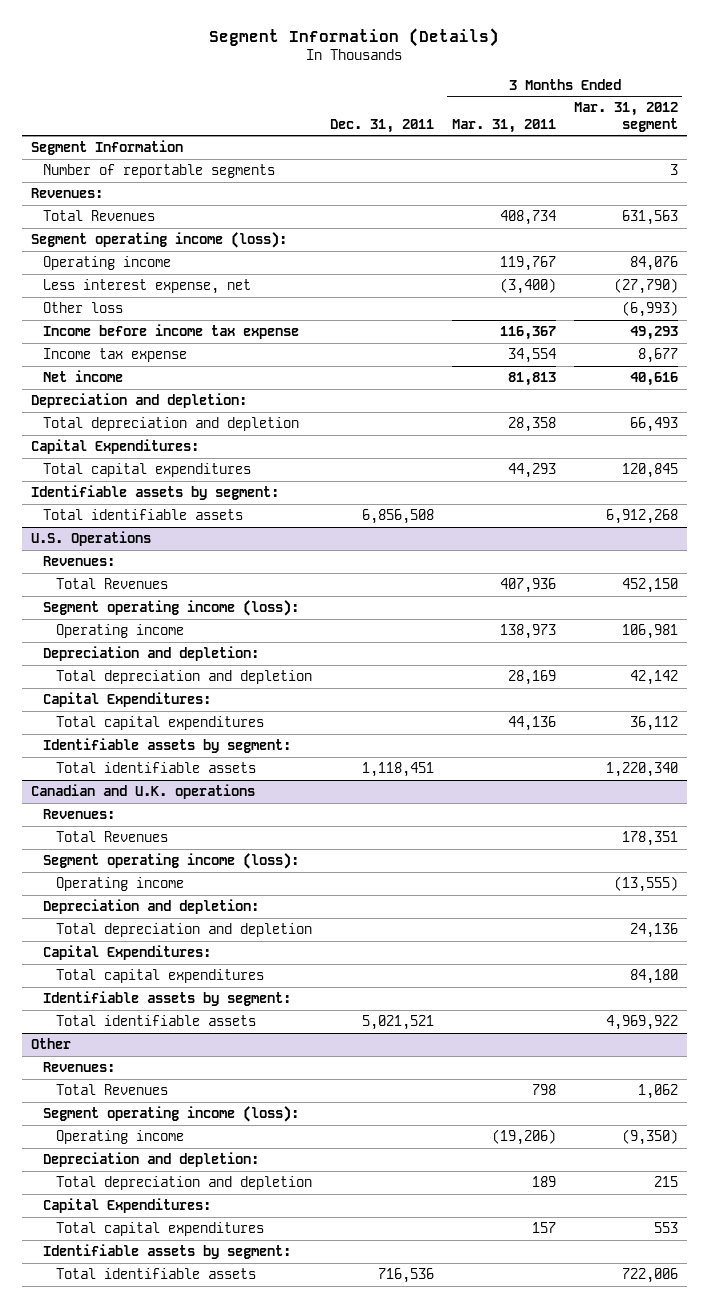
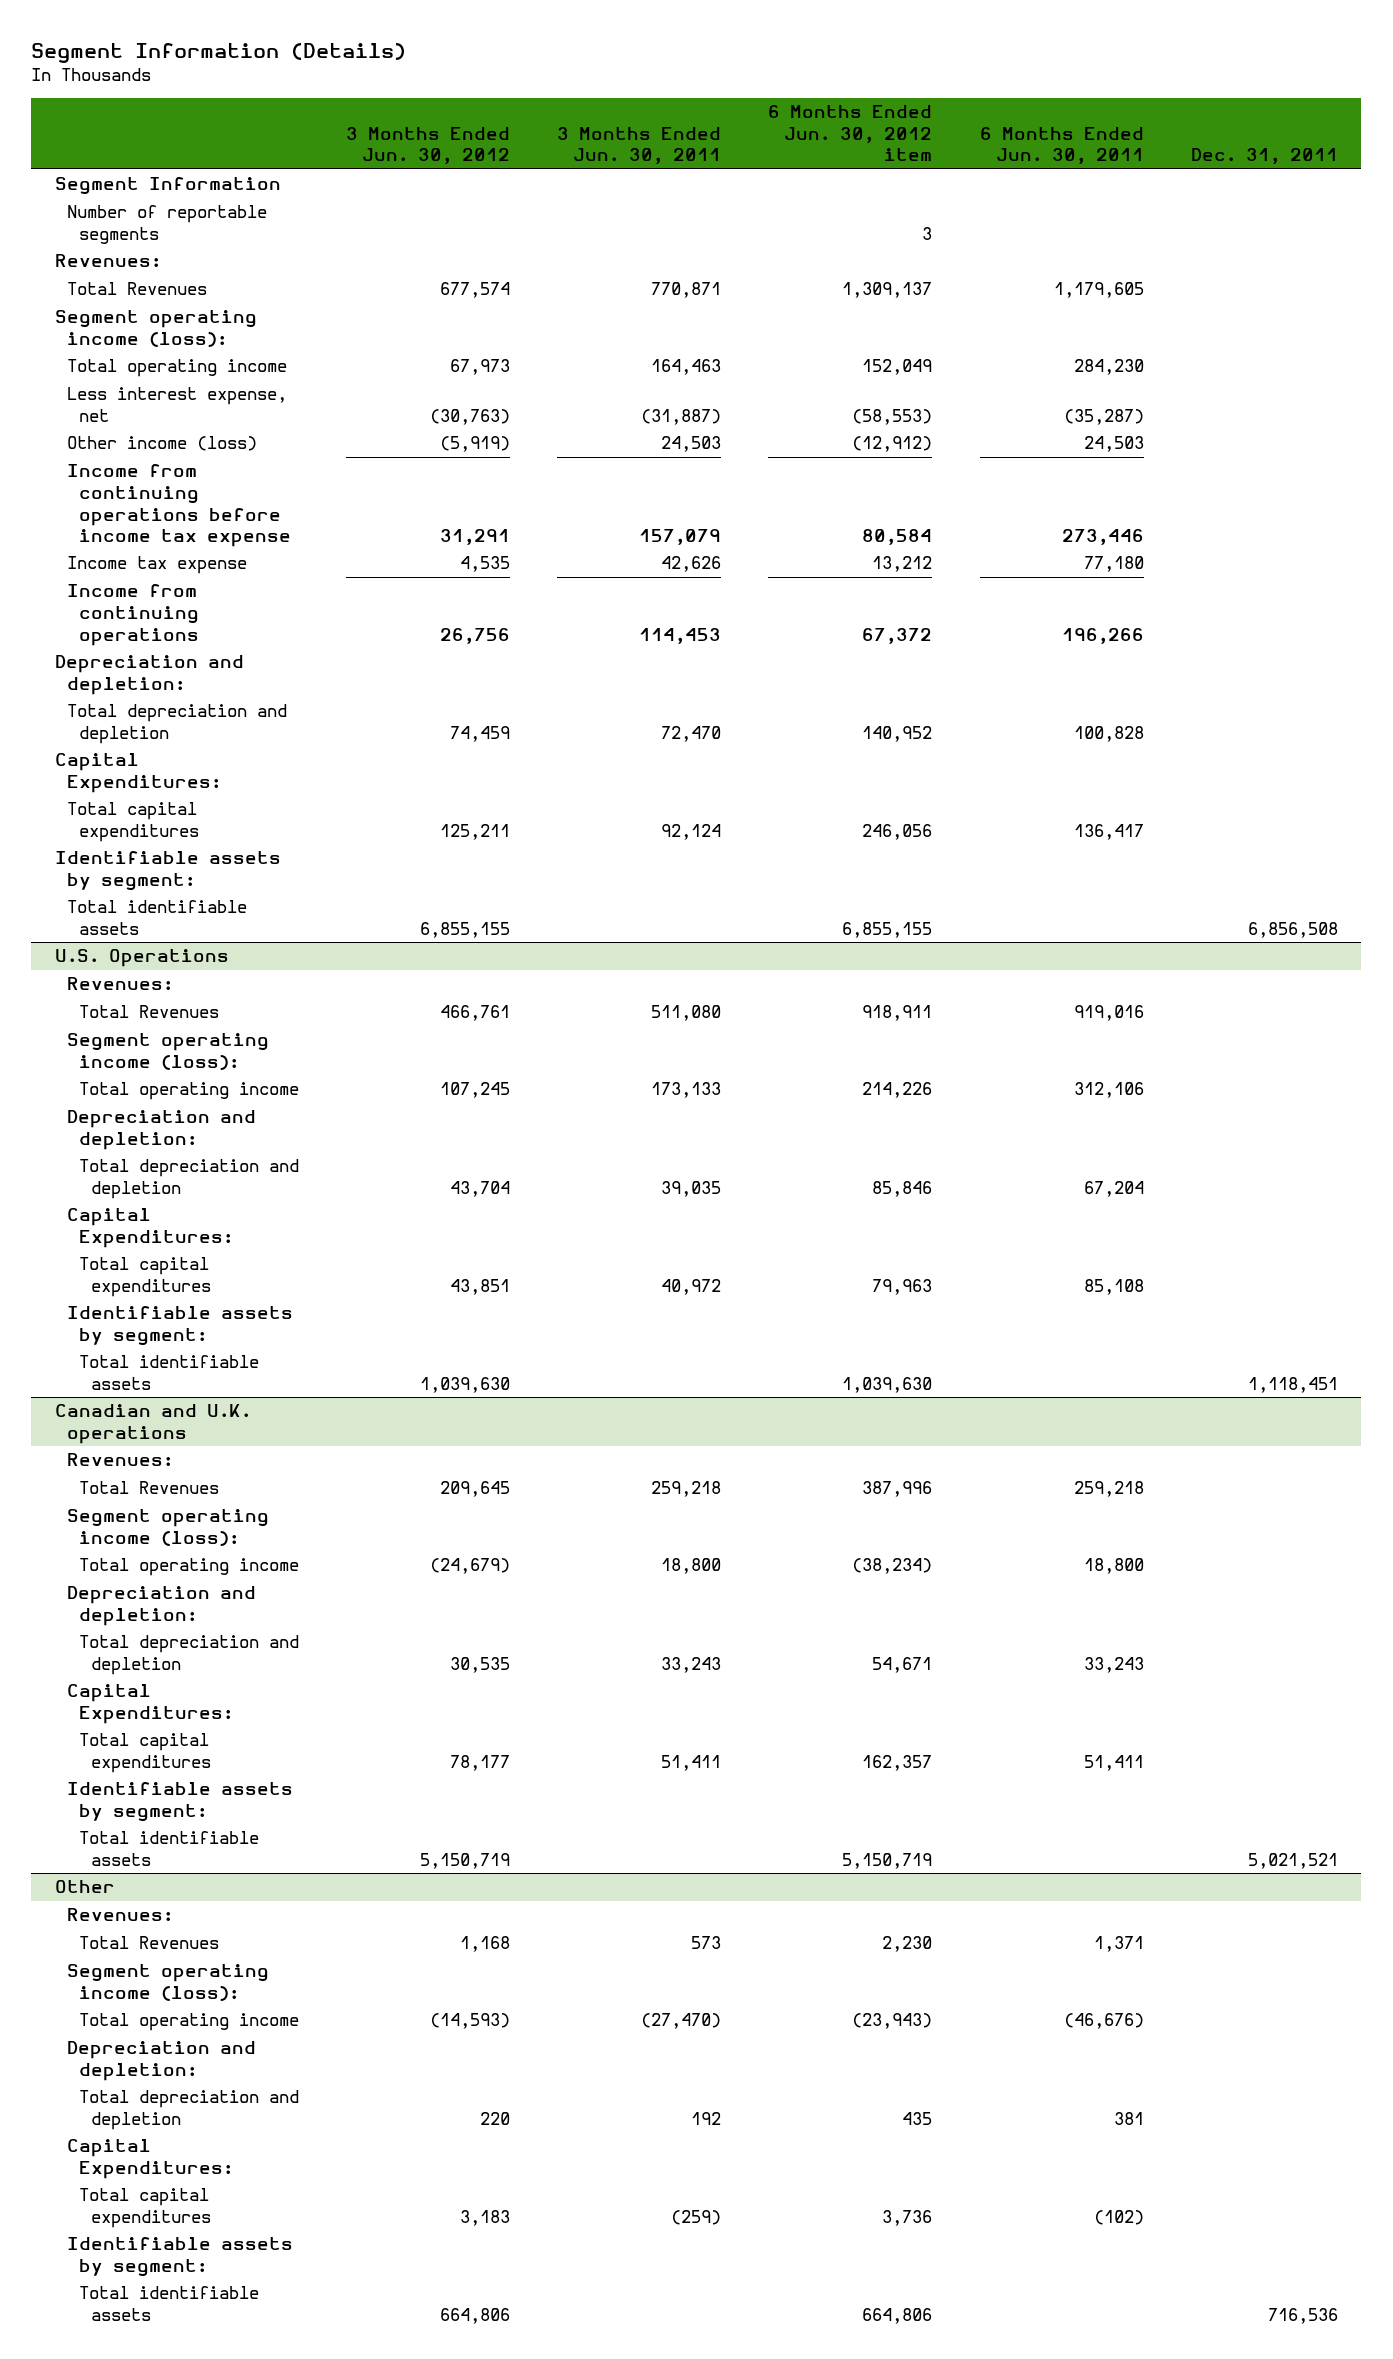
- | Dec. 31, 2011 | 3 Months Ended Mar. 31, 2011 | 3 Months Ended Mar. 31, 2012 segment
+ | 3 Months Ended Jun. 30, 2012 | 3 Months Ended Jun. 30, 2011 | 6 Months Ended Jun. 30, 2012 item | 6 Months Ended Jun. 30, 2011 | Dec. 31, 2011
- Operating income | | 119,767 | 84,076
+ Total operating income | 67,973 | 164,463 | 152,049 | 284,230 |
- Other loss | | | (6,993)
- Income before income tax expense | | 116,367 | 49,293
+ Other income (loss) | (5,919) | 24,503 | (12,912) | 24,503 |
+ Income from continuing operations before income tax expense | 31,291 | 157,079 | 80,584 | 273,446 |
- Net income | | 81,813 | 40,616
+ Income from continuing operations | 26,756 | 114,453 | 67,372 | 196,266 |
@ U.S. Operations
- Operating income | | 138,973 | 106,981
+ Total operating income | 107,245 | 173,133 | 214,226 | 312,106 |
@ Canadian and U.K. operations
- Operating income | | | (13,555)
+ Total operating income | (24,679) | 18,800 | (38,234) | 18,800 |
@ Other
- Operating income | | (19,206) | (9,350)
+ Total operating income | (14,593) | (27,470) | (23,943) | (46,676) |

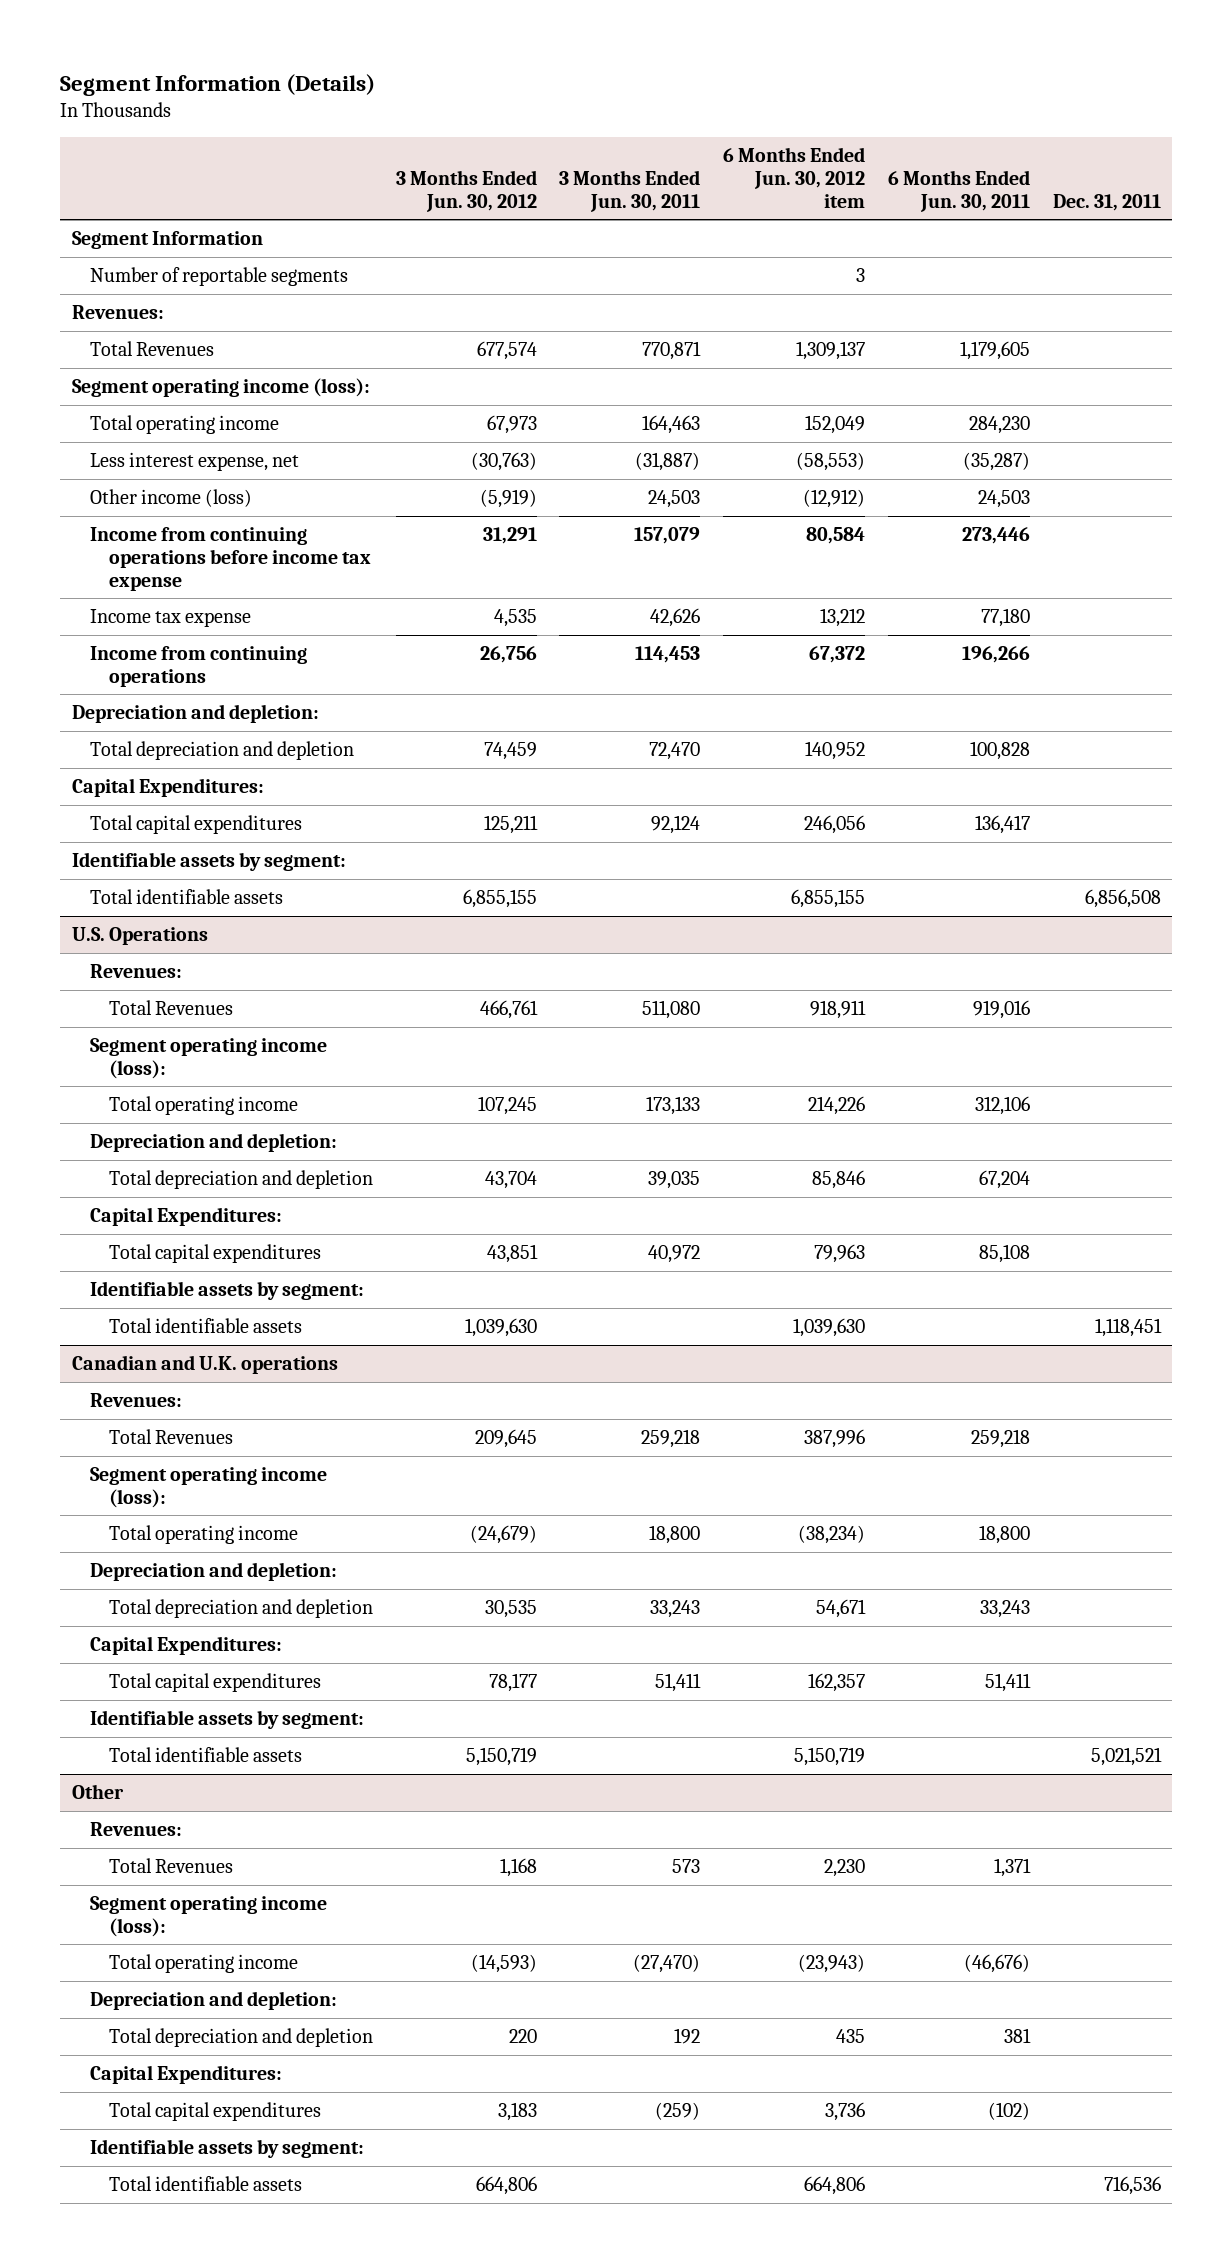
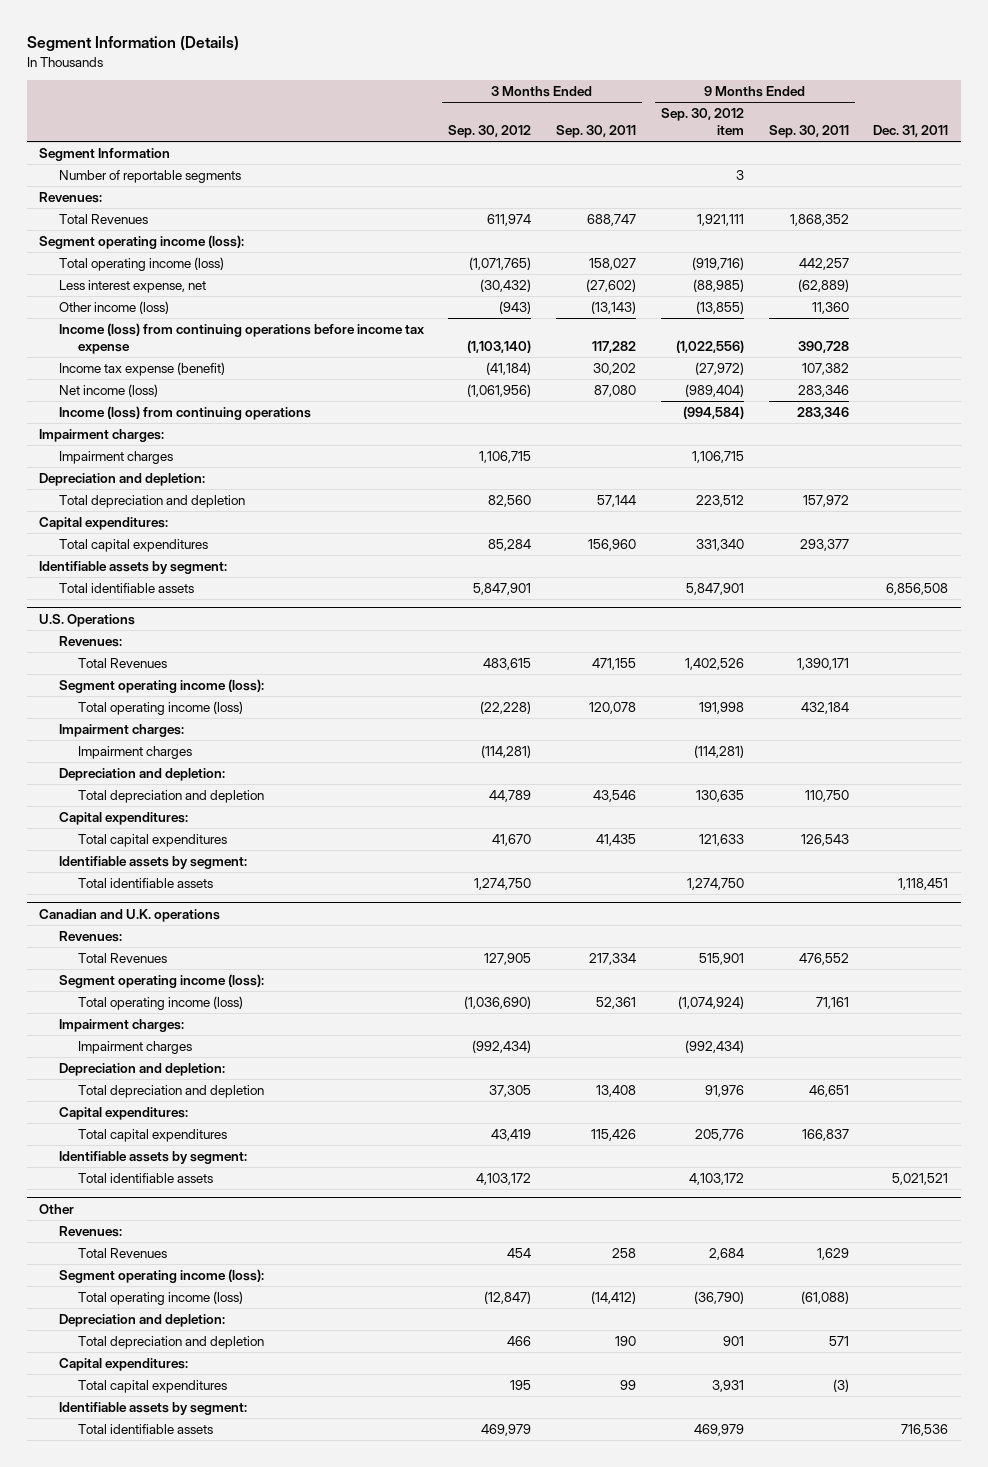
- | 3 Months Ended Jun. 30, 2012 | 3 Months Ended Jun. 30, 2011 | 6 Months Ended Jun. 30, 2012 item | 6 Months Ended Jun. 30, 2011 | Dec. 31, 2011
+ | 3 Months Ended Sep. 30, 2012 | 3 Months Ended Sep. 30, 2011 | 9 Months Ended Sep. 30, 2012 item | 9 Months Ended Sep. 30, 2011 | Dec. 31, 2011
- Total operating income | 67,973 | 164,463 | 152,049 | 284,230 |
+ Total operating income (loss) | (1,071,765) | 158,027 | (919,716) | 442,257 |
- Income from continuing operations before income tax expense | 31,291 | 157,079 | 80,584 | 273,446 |
- Income tax expense | 4,535 | 42,626 | 13,212 | 77,180 |
- Income from continuing operations | 26,756 | 114,453 | 67,372 | 196,266 |
+ Income (loss) from continuing operations before income tax expense | (1,103,140) | 117,282 | (1,022,556) | 390,728 |
+ Income tax expense (benefit) | (41,184) | 30,202 | (27,972) | 107,382 |
+ Net income (loss) | (1,061,956) | 87,080 | (989,404) | 283,346 |
+ Income (loss) from continuing operations | | | (994,584) | 283,346 |
+ Impairment charges:
+ Impairment charges | 1,106,715 | | 1,106,715 | |
- Capital Expenditures:
+ Capital expenditures:
@ U.S. Operations
- Total operating income | 107,245 | 173,133 | 214,226 | 312,106 |
+ Total operating income (loss) | (22,228) | 120,078 | 191,998 | 432,184 |
+ Impairment charges:
+ Impairment charges | (114,281) | | (114,281) | |
- Capital Expenditures:
+ Capital expenditures:
@ Canadian and U.K. operations
- Total operating income | (24,679) | 18,800 | (38,234) | 18,800 |
+ Total operating income (loss) | (1,036,690) | 52,361 | (1,074,924) | 71,161 |
+ Impairment charges:
+ Impairment charges | (992,434) | | (992,434) | |
- Capital Expenditures:
+ Capital expenditures:
@ Other
- Total operating income | (14,593) | (27,470) | (23,943) | (46,676) |
+ Total operating income (loss) | (12,847) | (14,412) | (36,790) | (61,088) |
- Capital Expenditures:
+ Capital expenditures:

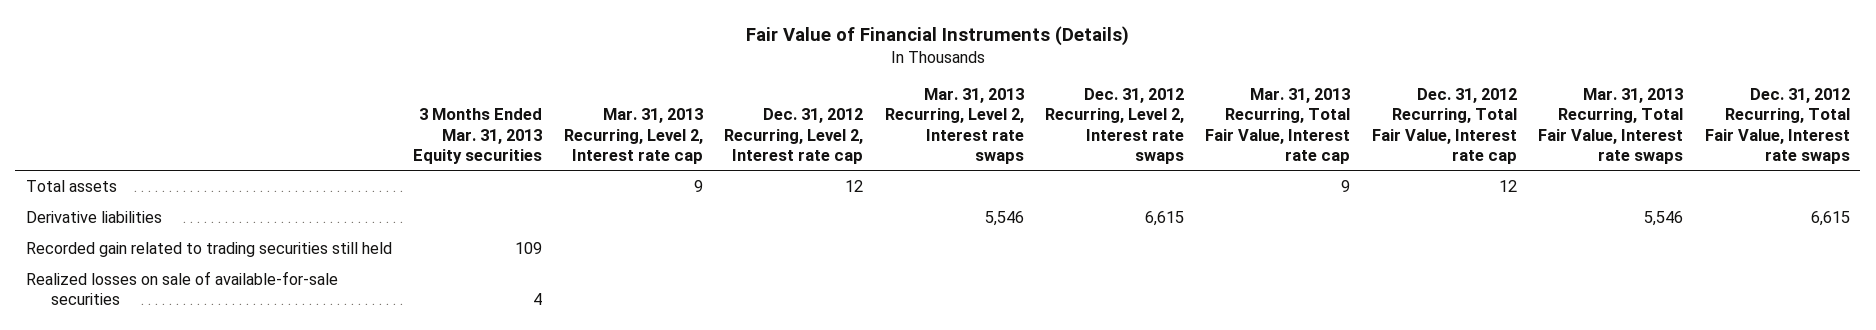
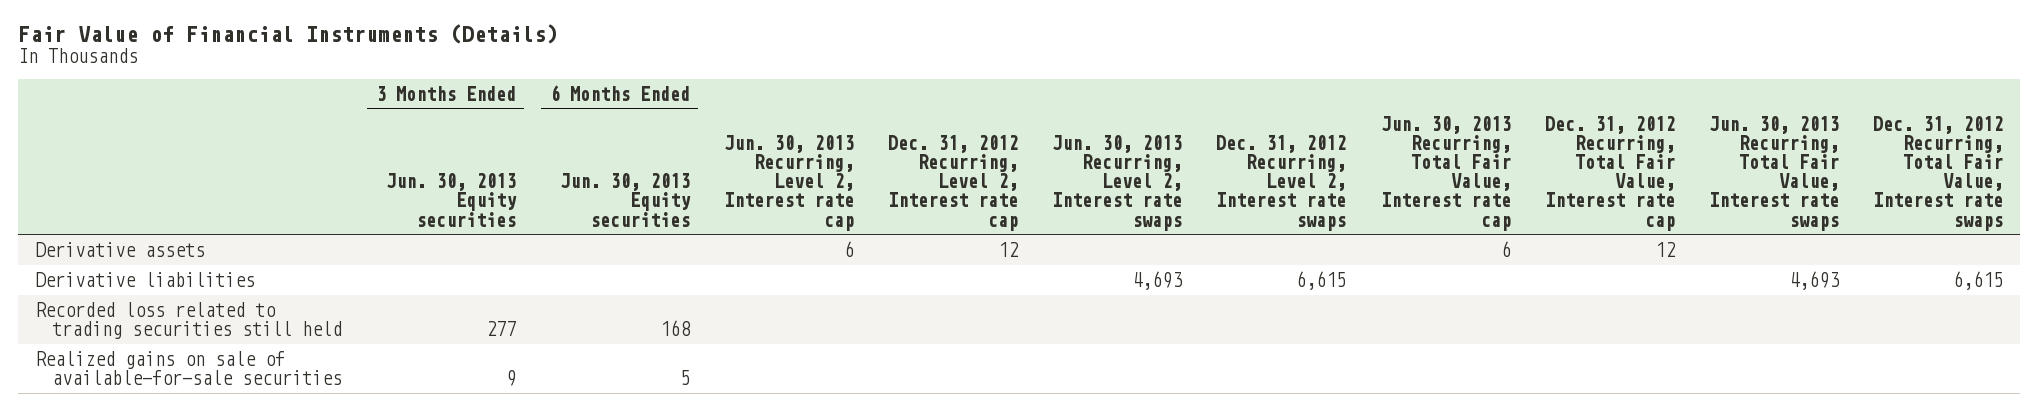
- | 3 Months Ended Mar. 31, 2013 Equity securities | Mar. 31, 2013 Recurring, Level 2, Interest rate cap | Dec. 31, 2012 Recurring, Level 2, Interest rate cap | Mar. 31, 2013 Recurring, Level 2, Interest rate swaps | Dec. 31, 2012 Recurring, Level 2, Interest rate swaps | Mar. 31, 2013 Recurring, Total Fair Value, Interest rate cap | Dec. 31, 2012 Recurring, Total Fair Value, Interest rate cap | Mar. 31, 2013 Recurring, Total Fair Value, Interest rate swaps | Dec. 31, 2012 Recurring, Total Fair Value, Interest rate swaps
+ | 3 Months Ended Jun. 30, 2013 Equity securities | 6 Months Ended Jun. 30, 2013 Equity securities | Jun. 30, 2013 Recurring, Level 2, Interest rate cap | Dec. 31, 2012 Recurring, Level 2, Interest rate cap | Jun. 30, 2013 Recurring, Level 2, Interest rate swaps | Dec. 31, 2012 Recurring, Level 2, Interest rate swaps | Jun. 30, 2013 Recurring, Total Fair Value, Interest rate cap | Dec. 31, 2012 Recurring, Total Fair Value, Interest rate cap | Jun. 30, 2013 Recurring, Total Fair Value, Interest rate swaps | Dec. 31, 2012 Recurring, Total Fair Value, Interest rate swaps
- Total assets | | 9 | 12 | | | 9 | 12 | |
+ Derivative assets | | | 6 | 12 | | | 6 | 12 | |
- Recorded gain related to trading securities still held | 109 | | | | | | | |
- Realized losses on sale of available-for-sale securities | 4 | | | | | | | |
+ Recorded loss related to trading securities still held | 277 | 168 | | | | | | | |
+ Realized gains on sale of available-for-sale securities | 9 | 5 | | | | | | | |

